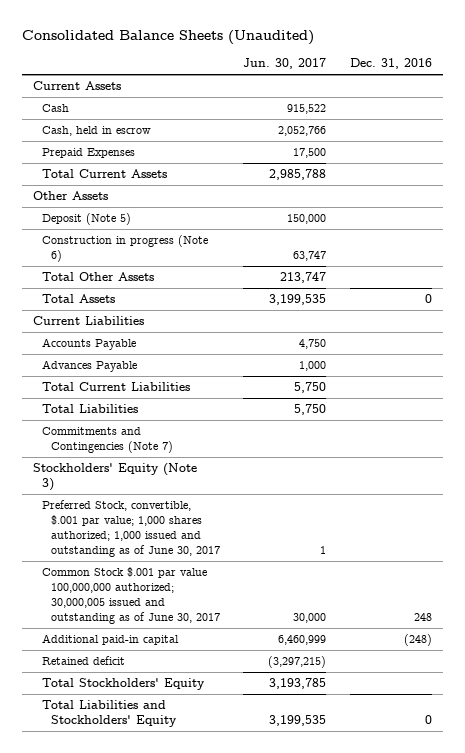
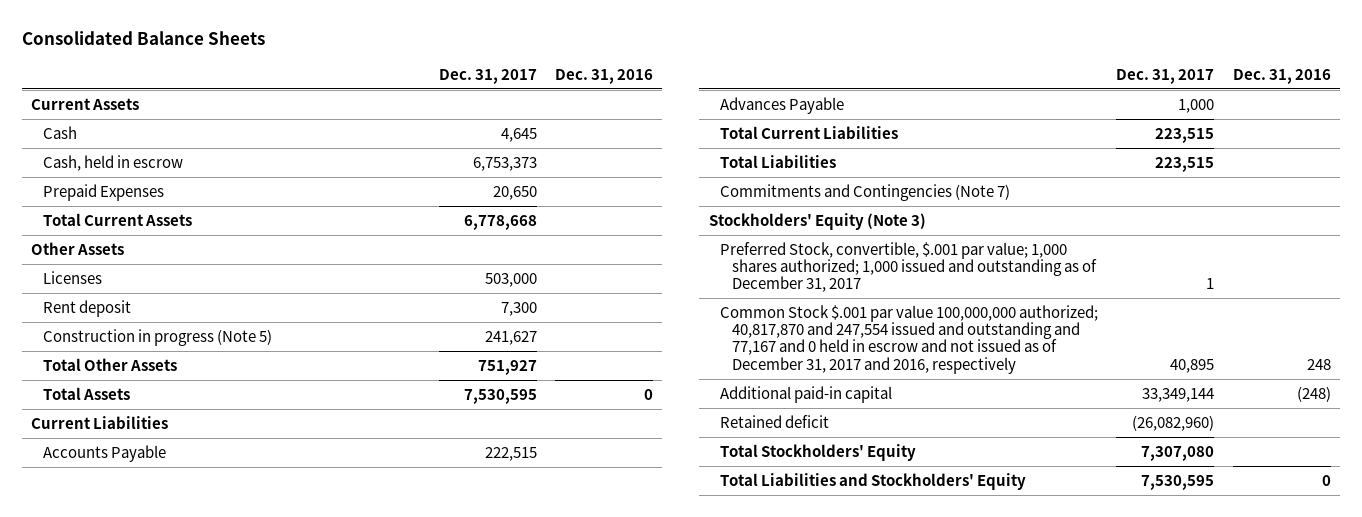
- Consolidated Balance Sheets (Unaudited)
+ Consolidated Balance Sheets
- | Jun. 30, 2017 | Dec. 31, 2016
+ | Dec. 31, 2017 | Dec. 31, 2016
- Deposit (Note 5) | 150,000 |
- Construction in progress (Note 6) | 63,747 |
+ Licenses | 503,000 |
+ Rent deposit | 7,300 |
+ Construction in progress (Note 5) | 241,627 |
- Preferred Stock, convertible, $.001 par value; 1,000 shares authorized; 1,000 issued and outstanding as of June 30, 2017 | 1 |
- Common Stock $.001 par value 100,000,000 authorized; 30,000,005 issued and outstanding as of June 30, 2017 | 30,000 | 248
+ Preferred Stock, convertible, $.001 par value; 1,000 shares authorized; 1,000 issued and outstanding as of December 31, 2017 | 1 |
+ Common Stock $.001 par value 100,000,000 authorized; 40,817,870 and 247,554 issued and outstanding and 77,167 and 0 held in escrow and not issued as of December 31, 2017 and 2016, respectively | 40,895 | 248

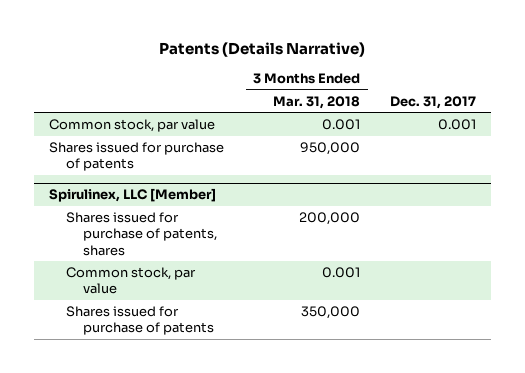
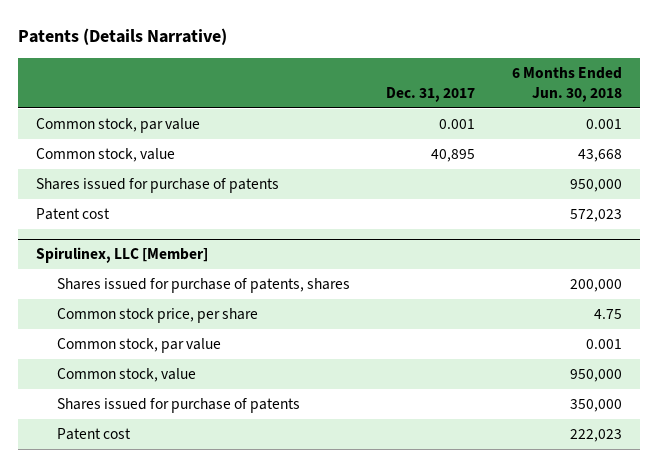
- | 3 Months Ended Mar. 31, 2018 | Dec. 31, 2017
+ | Dec. 31, 2017 | 6 Months Ended Jun. 30, 2018
+ Common stock, value | 40,895 | 43,668
+ Patent cost | | 572,023
@ Spirulinex, LLC [Member]
+ Common stock price, per share | | 4.75
+ Common stock, value | | 950,000
+ Patent cost | | 222,023

